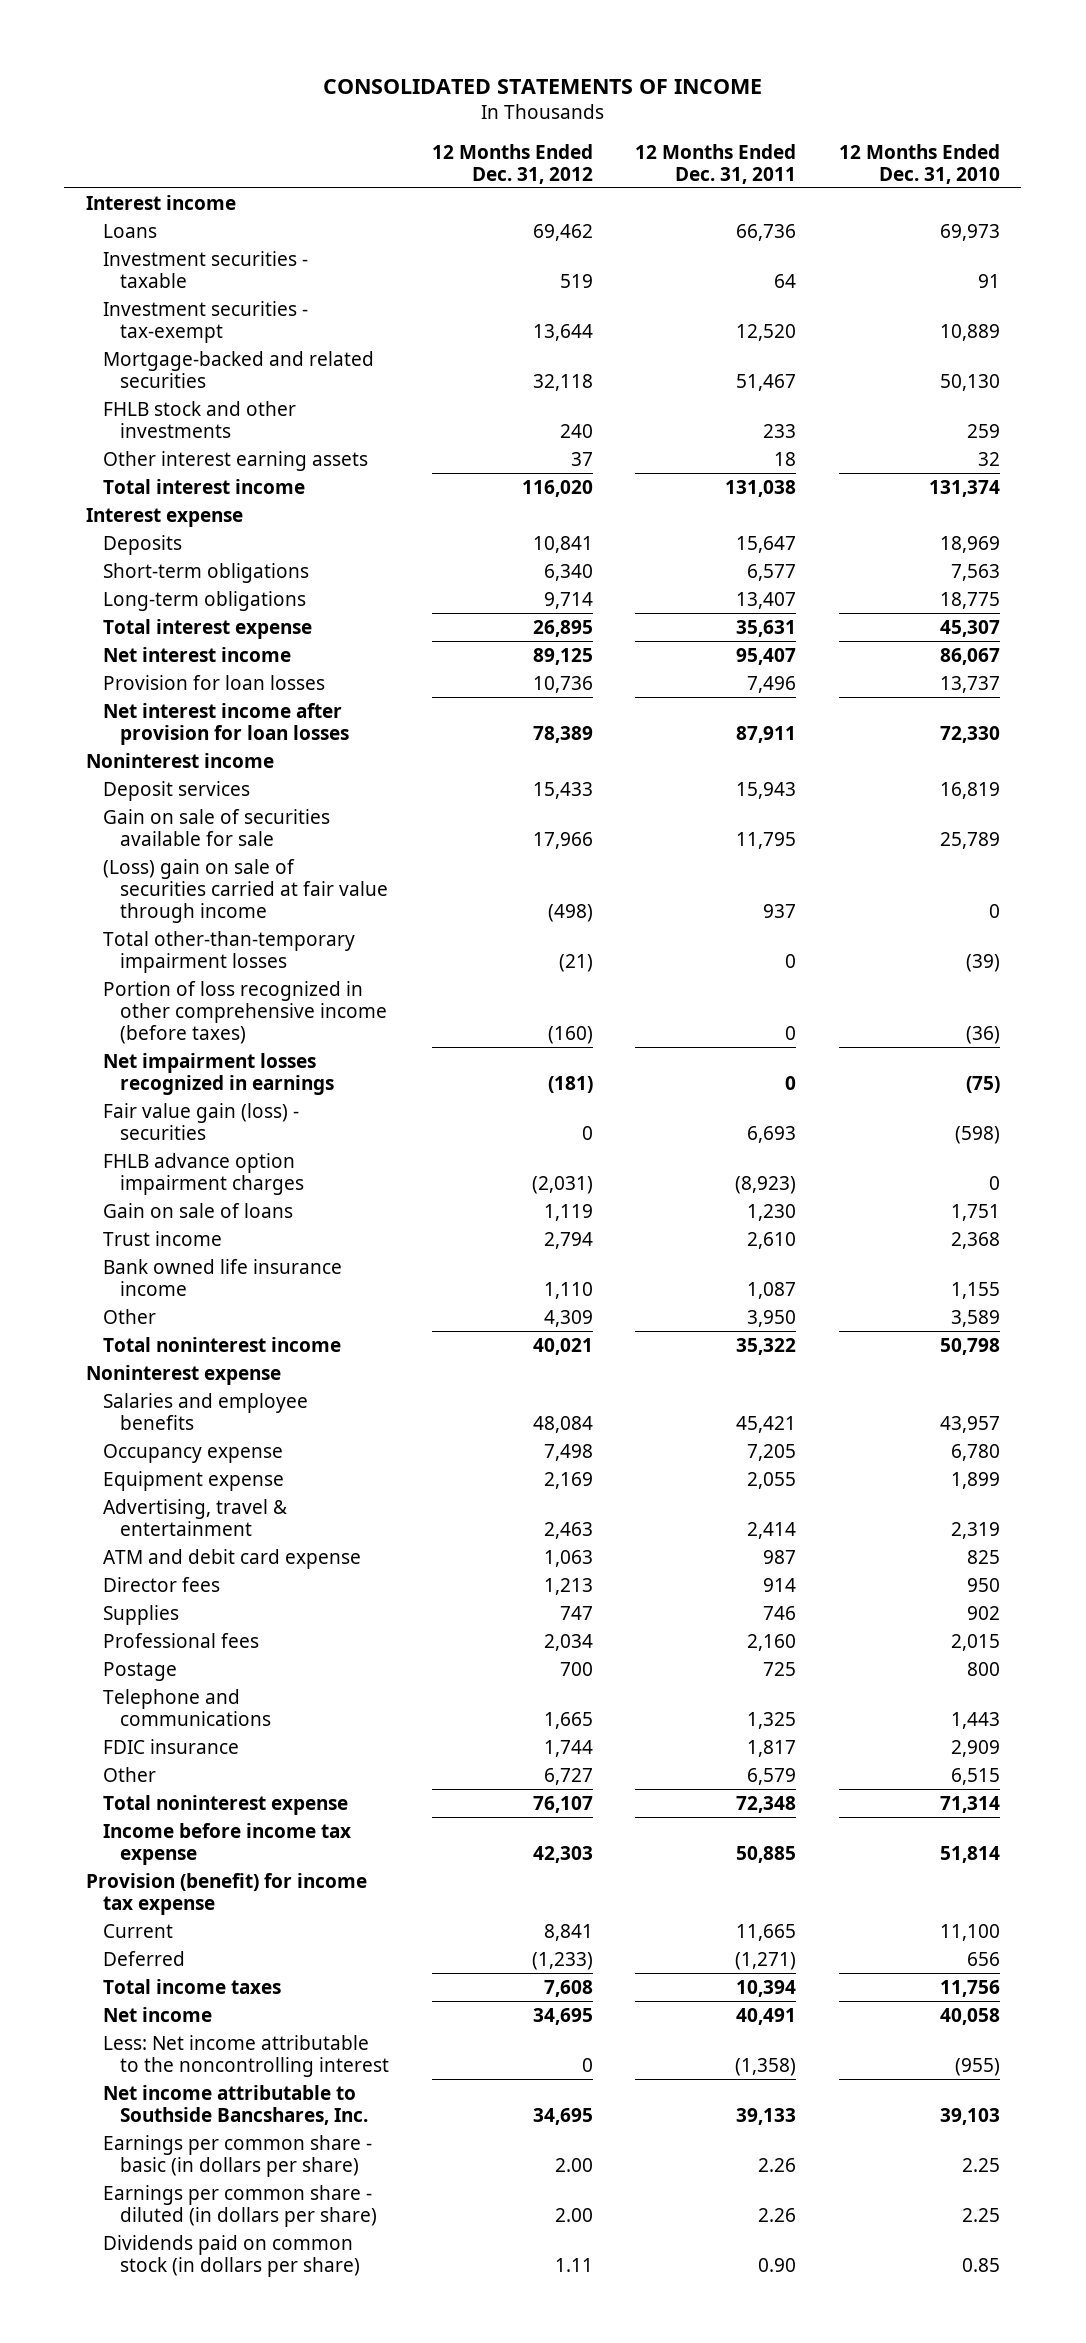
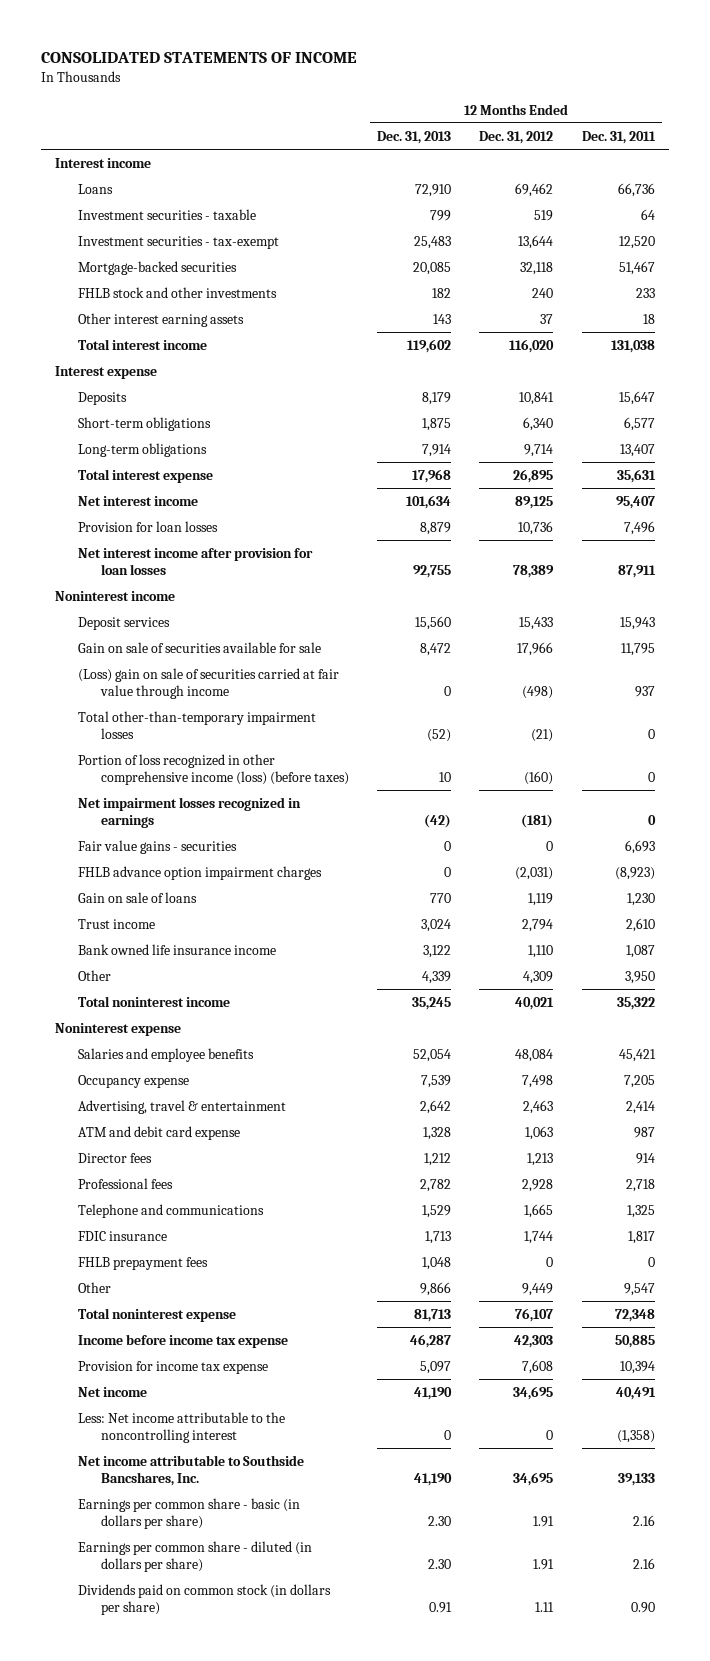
- | 12 Months Ended Dec. 31, 2012 | 12 Months Ended Dec. 31, 2011 | 12 Months Ended Dec. 31, 2010
+ | 12 Months Ended Dec. 31, 2013 | 12 Months Ended Dec. 31, 2012 | 12 Months Ended Dec. 31, 2011
- Mortgage-backed and related securities | 32,118 | 51,467 | 50,130
+ Mortgage-backed securities | 20,085 | 32,118 | 51,467
- Portion of loss recognized in other comprehensive income (before taxes) | (160) | 0 | (36)
+ Portion of loss recognized in other comprehensive income (loss) (before taxes) | 10 | (160) | 0
- Fair value gain (loss) - securities | 0 | 6,693 | (598)
+ Fair value gains - securities | 0 | 0 | 6,693
- Equipment expense | 2,169 | 2,055 | 1,899
- Supplies | 747 | 746 | 902
- Professional fees | 2,034 | 2,160 | 2,015
- Postage | 700 | 725 | 800
+ Professional fees | 2,782 | 2,928 | 2,718
- Other | 6,727 | 6,579 | 6,515
+ FHLB prepayment fees | 1,048 | 0 | 0
+ Other | 9,866 | 9,449 | 9,547
- Provision (benefit) for income tax expense
- Current | 8,841 | 11,665 | 11,100
- Deferred | (1,233) | (1,271) | 656
- Total income taxes | 7,608 | 10,394 | 11,756
+ Provision for income tax expense | 5,097 | 7,608 | 10,394
- Earnings per common share - basic (in dollars per share) | 2.00 | 2.26 | 2.25
- Earnings per common share - diluted (in dollars per share) | 2.00 | 2.26 | 2.25
+ Earnings per common share - basic (in dollars per share) | 2.30 | 1.91 | 2.16
+ Earnings per common share - diluted (in dollars per share) | 2.30 | 1.91 | 2.16

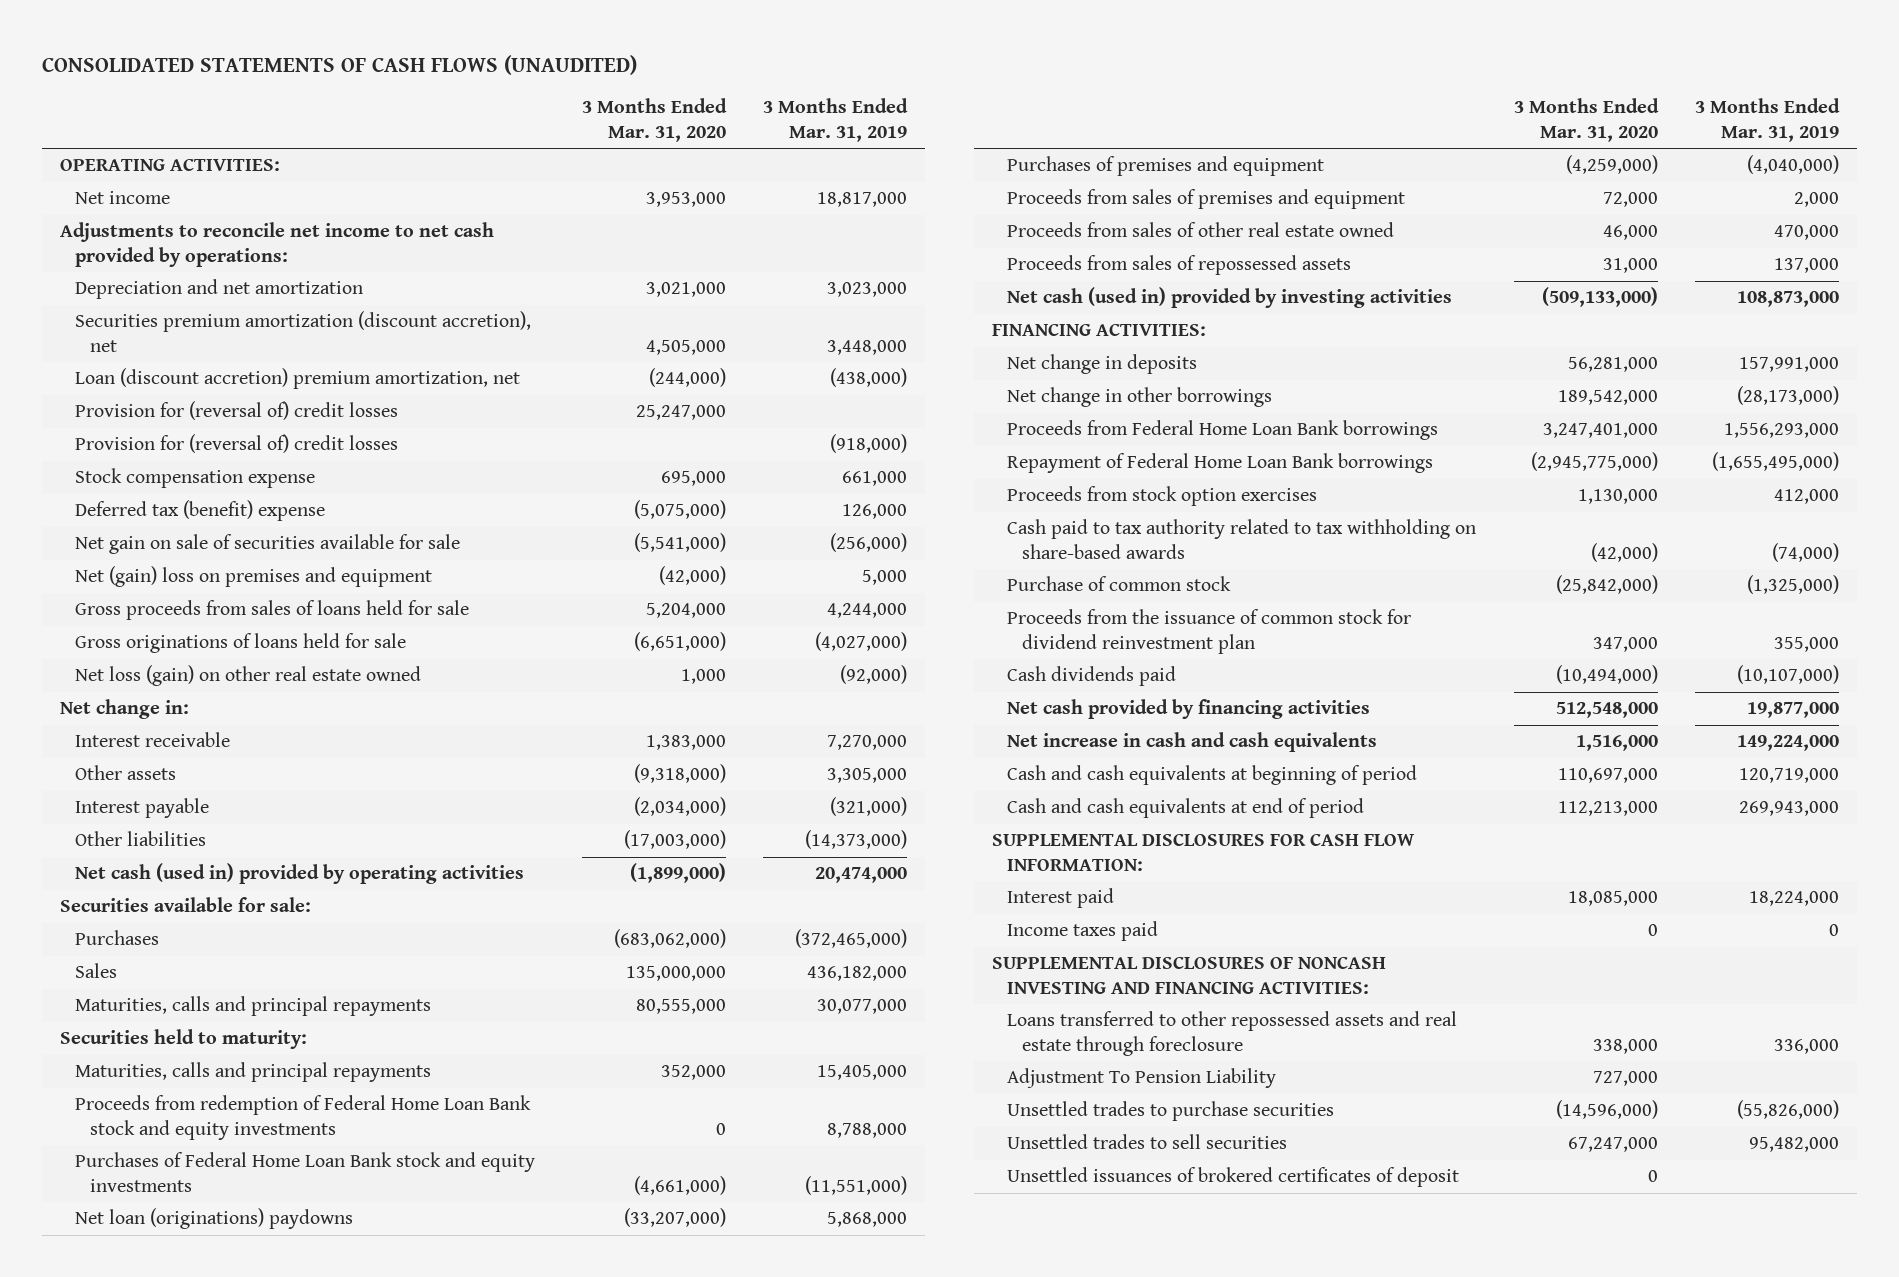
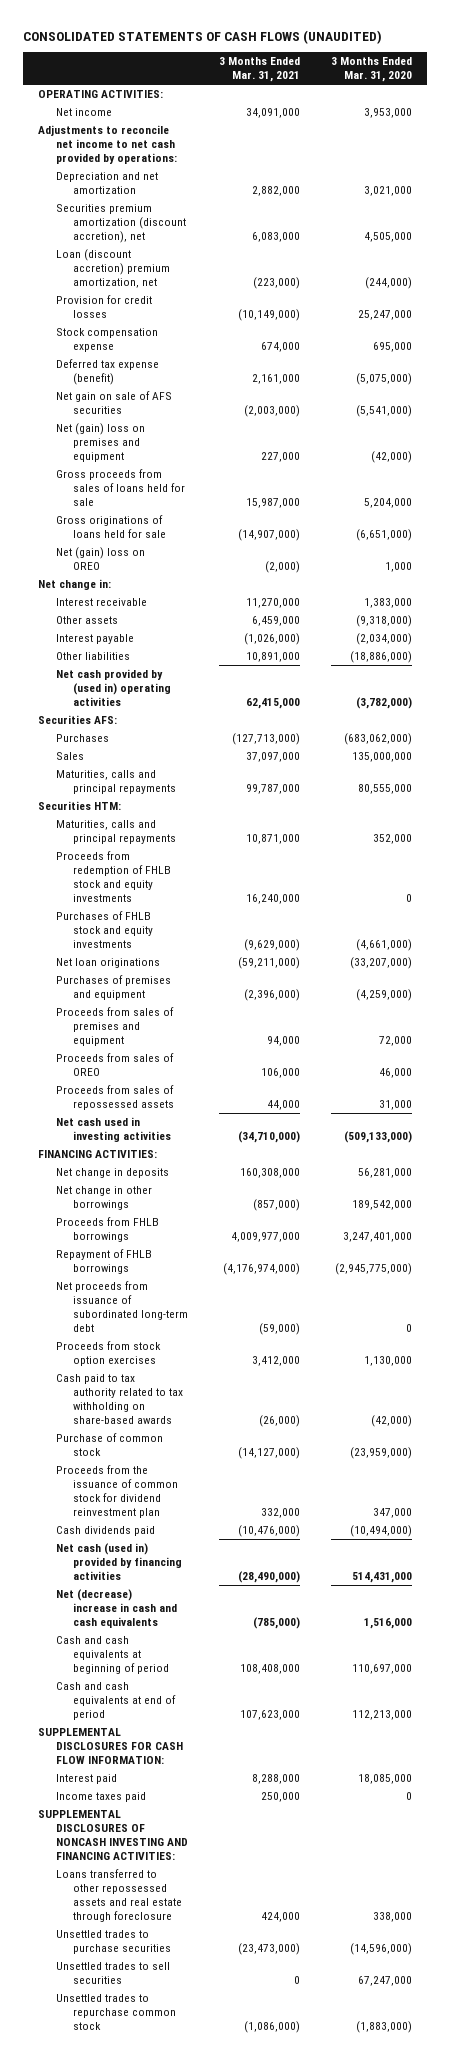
- | 3 Months Ended Mar. 31, 2020 | 3 Months Ended Mar. 31, 2019
+ | 3 Months Ended Mar. 31, 2021 | 3 Months Ended Mar. 31, 2020
- Provision for (reversal of) credit losses | 25,247,000 |
- Provision for (reversal of) credit losses | | (918,000)
+ Provision for credit losses | (10,149,000) | 25,247,000
- Deferred tax (benefit) expense | (5,075,000) | 126,000
- Net gain on sale of securities available for sale | (5,541,000) | (256,000)
+ Deferred tax expense (benefit) | 2,161,000 | (5,075,000)
+ Net gain on sale of AFS securities | (2,003,000) | (5,541,000)
- Net loss (gain) on other real estate owned | 1,000 | (92,000)
+ Net (gain) loss on OREO | (2,000) | 1,000
- Other liabilities | (17,003,000) | (14,373,000)
- Net cash (used in) provided by operating activities | (1,899,000) | 20,474,000
- Securities available for sale:
+ Other liabilities | 10,891,000 | (18,886,000)
+ Net cash provided by (used in) operating activities | 62,415,000 | (3,782,000)
+ Securities AFS:
- Securities held to maturity:
+ Securities HTM:
- Proceeds from redemption of Federal Home Loan Bank stock and equity investments | 0 | 8,788,000
- Purchases of Federal Home Loan Bank stock and equity investments | (4,661,000) | (11,551,000)
- Net loan (originations) paydowns | (33,207,000) | 5,868,000
+ Proceeds from redemption of FHLB stock and equity investments | 16,240,000 | 0
+ Purchases of FHLB stock and equity investments | (9,629,000) | (4,661,000)
+ Net loan originations | (59,211,000) | (33,207,000)
- Proceeds from sales of other real estate owned | 46,000 | 470,000
+ Proceeds from sales of OREO | 106,000 | 46,000
- Net cash (used in) provided by investing activities | (509,133,000) | 108,873,000
+ Net cash used in investing activities | (34,710,000) | (509,133,000)
- Proceeds from Federal Home Loan Bank borrowings | 3,247,401,000 | 1,556,293,000
- Repayment of Federal Home Loan Bank borrowings | (2,945,775,000) | (1,655,495,000)
+ Proceeds from FHLB borrowings | 4,009,977,000 | 3,247,401,000
+ Repayment of FHLB borrowings | (4,176,974,000) | (2,945,775,000)
+ Net proceeds from issuance of subordinated long-term debt | (59,000) | 0
- Purchase of common stock | (25,842,000) | (1,325,000)
+ Purchase of common stock | (14,127,000) | (23,959,000)
- Net cash provided by financing activities | 512,548,000 | 19,877,000
- Net increase in cash and cash equivalents | 1,516,000 | 149,224,000
+ Net cash (used in) provided by financing activities | (28,490,000) | 514,431,000
+ Net (decrease) increase in cash and cash equivalents | (785,000) | 1,516,000
- Adjustment To Pension Liability | 727,000 |
- Unsettled issuances of brokered certificates of deposit | 0 |
+ Unsettled trades to repurchase common stock | (1,086,000) | (1,883,000)

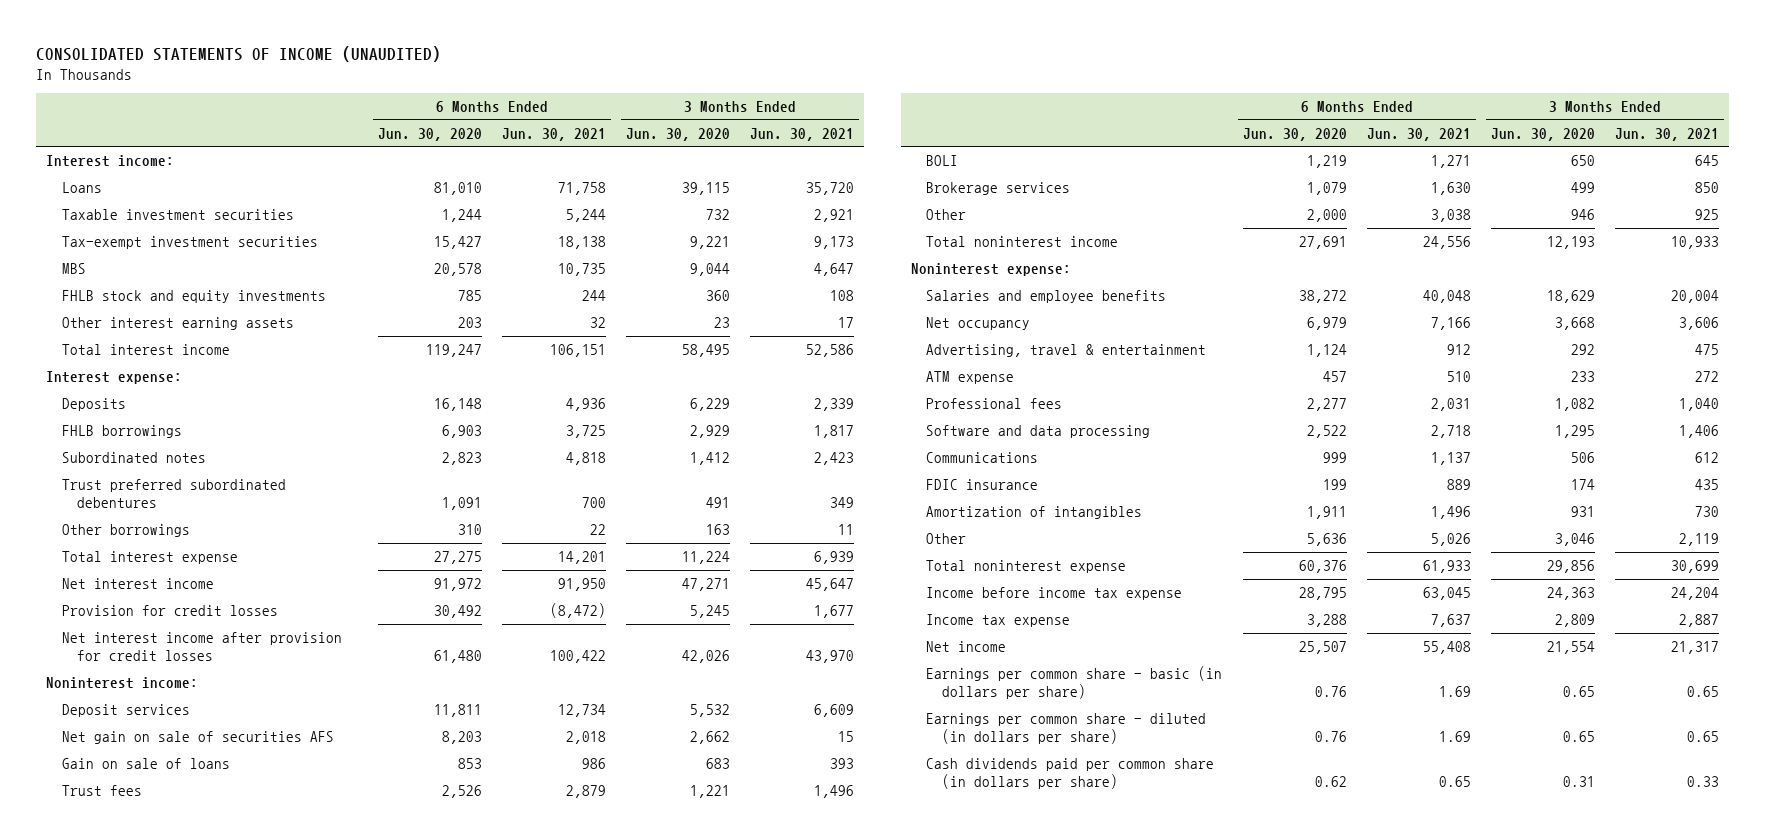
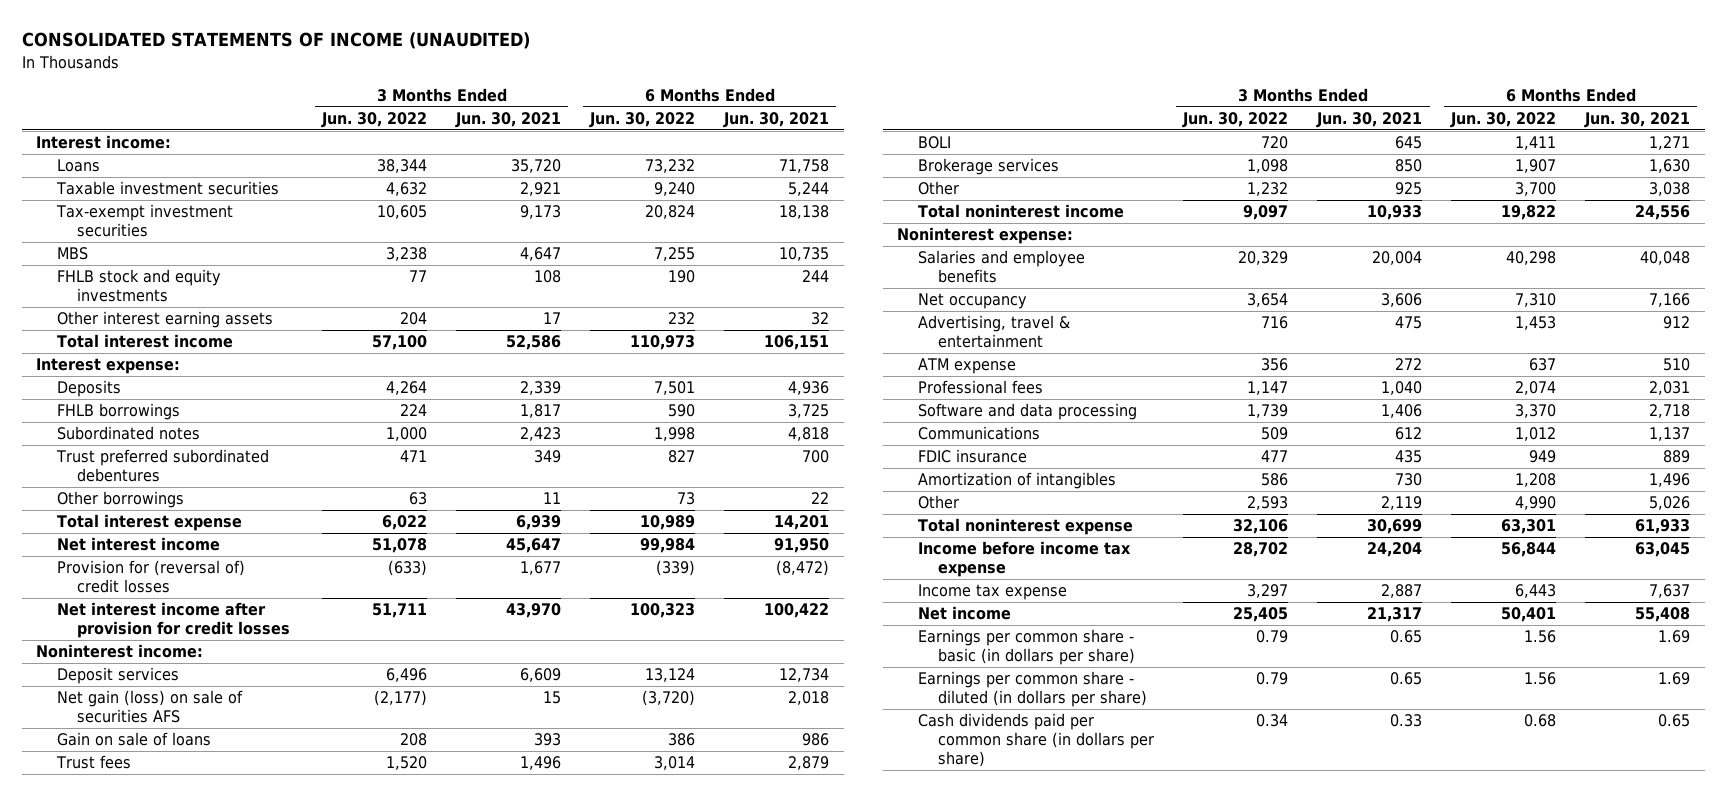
- | 6 Months Ended Jun. 30, 2020 | 6 Months Ended Jun. 30, 2021 | 3 Months Ended Jun. 30, 2020 | 3 Months Ended Jun. 30, 2021
+ | 3 Months Ended Jun. 30, 2022 | 3 Months Ended Jun. 30, 2021 | 6 Months Ended Jun. 30, 2022 | 6 Months Ended Jun. 30, 2021
- Provision for credit losses | 30,492 | (8,472) | 5,245 | 1,677
+ Provision for (reversal of) credit losses | (633) | 1,677 | (339) | (8,472)
- Net gain on sale of securities AFS | 8,203 | 2,018 | 2,662 | 15
+ Net gain (loss) on sale of securities AFS | (2,177) | 15 | (3,720) | 2,018

